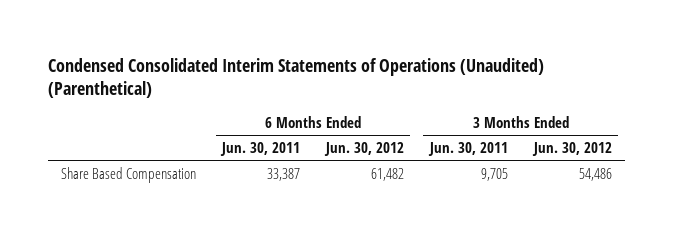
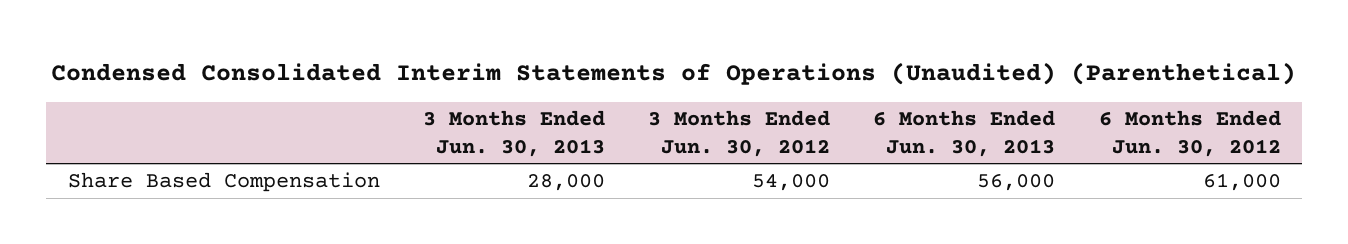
- | 6 Months Ended Jun. 30, 2011 | 6 Months Ended Jun. 30, 2012 | 3 Months Ended Jun. 30, 2011 | 3 Months Ended Jun. 30, 2012
+ | 3 Months Ended Jun. 30, 2013 | 3 Months Ended Jun. 30, 2012 | 6 Months Ended Jun. 30, 2013 | 6 Months Ended Jun. 30, 2012
- Share Based Compensation | 33,387 | 61,482 | 9,705 | 54,486
+ Share Based Compensation | 28,000 | 54,000 | 56,000 | 61,000

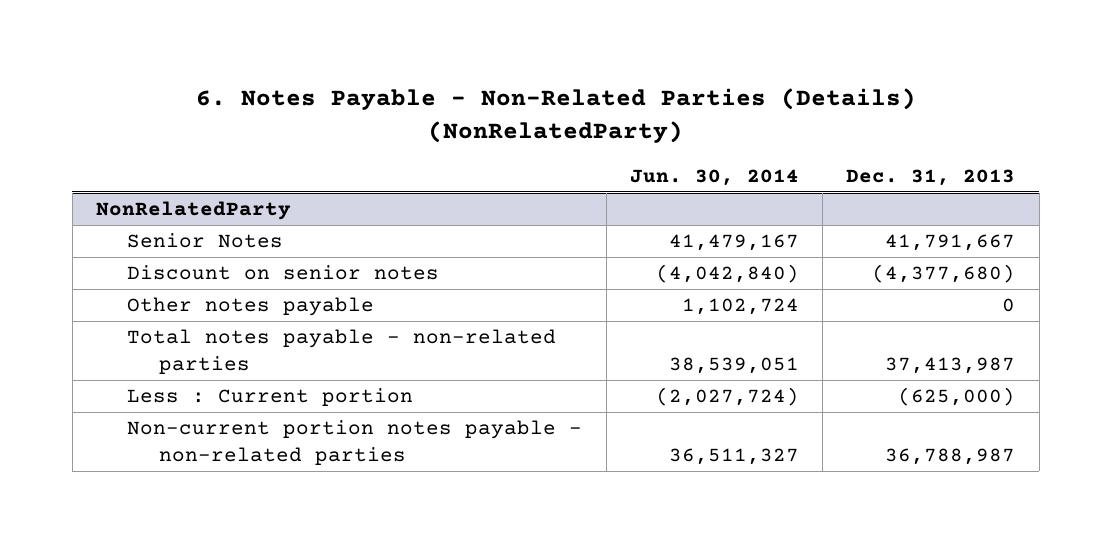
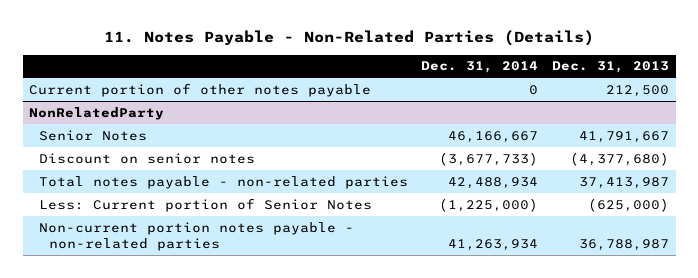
- 6. Notes Payable - Non-Related Parties (Details) (NonRelatedParty)
+ 11. Notes Payable - Non-Related Parties (Details)
- | Jun. 30, 2014 | Dec. 31, 2013
+ | Dec. 31, 2014 | Dec. 31, 2013
+ Current portion of other notes payable | 0 | 212,500
@ NonRelatedParty
- Other notes payable | 1,102,724 | 0
- Less : Current portion | (2,027,724) | (625,000)
+ Less: Current portion of Senior Notes | (1,225,000) | (625,000)

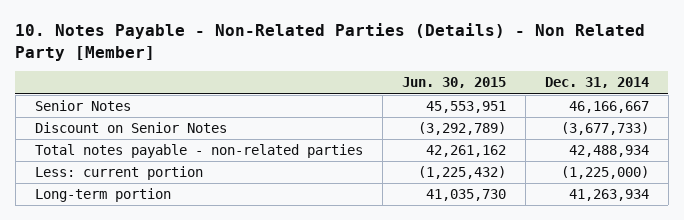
- 11. Notes Payable - Non-Related Parties (Details)
+ 10. Notes Payable - Non-Related Parties (Details) - Non Related Party [Member]
- | Dec. 31, 2014 | Dec. 31, 2013
+ | Jun. 30, 2015 | Dec. 31, 2014
- Current portion of other notes payable | 0 | 212,500
- NonRelatedParty
- Discount on senior notes | (3,677,733) | (4,377,680)
+ Discount on Senior Notes | (3,292,789) | (3,677,733)
- Less: Current portion of Senior Notes | (1,225,000) | (625,000)
- Non-current portion notes payable - non-related parties | 41,263,934 | 36,788,987
+ Less: current portion | (1,225,432) | (1,225,000)
+ Long-term portion | 41,035,730 | 41,263,934

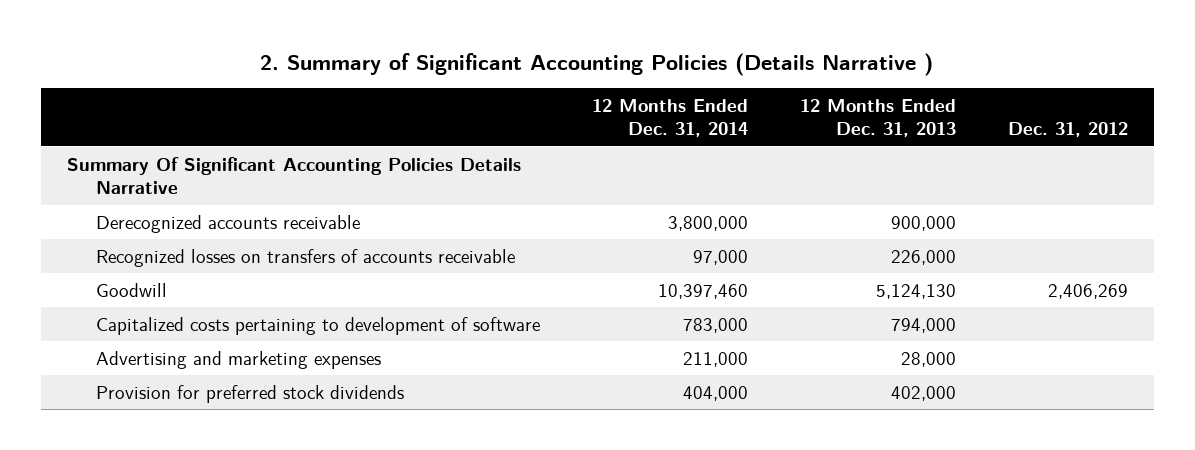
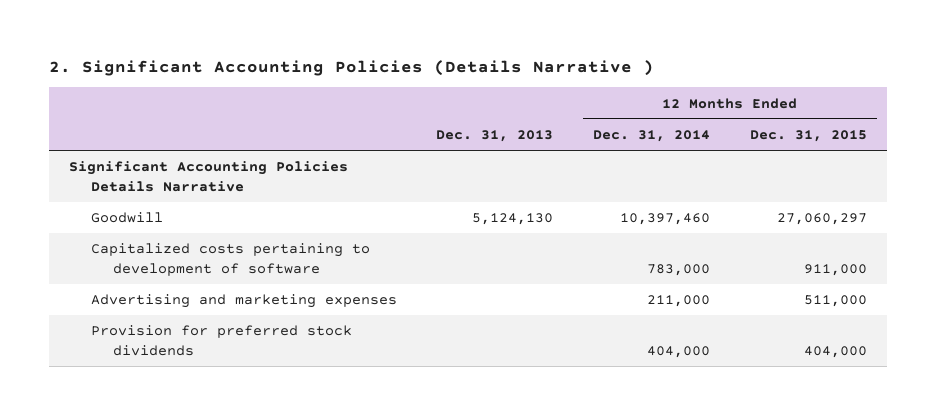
- 2. Summary of Significant Accounting Policies (Details Narrative )
+ 2. Significant Accounting Policies (Details Narrative )
- | 12 Months Ended Dec. 31, 2014 | 12 Months Ended Dec. 31, 2013 | Dec. 31, 2012
+ | Dec. 31, 2013 | 12 Months Ended Dec. 31, 2014 | 12 Months Ended Dec. 31, 2015
- Summary Of Significant Accounting Policies Details Narrative
- Derecognized accounts receivable | 3,800,000 | 900,000 |
- Recognized losses on transfers of accounts receivable | 97,000 | 226,000 |
+ Significant Accounting Policies Details Narrative

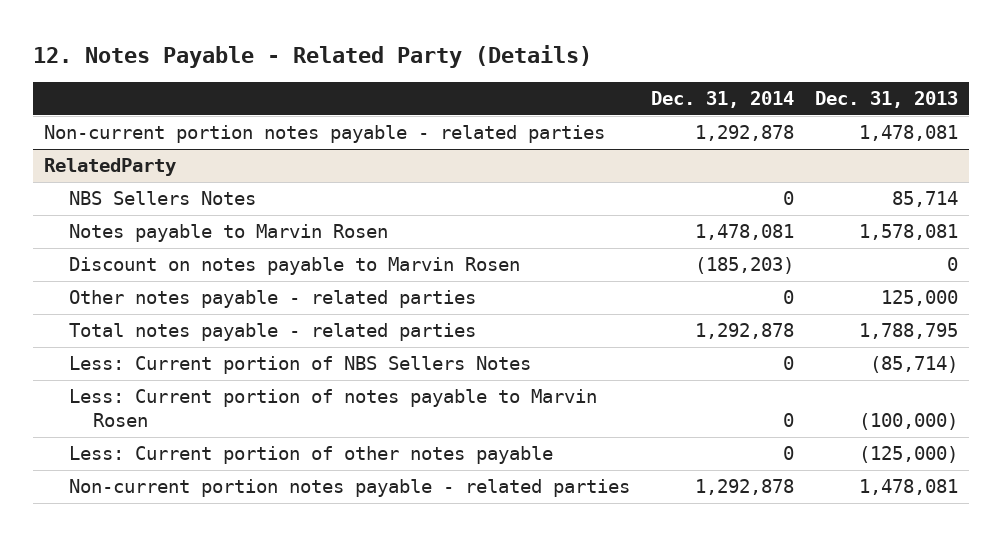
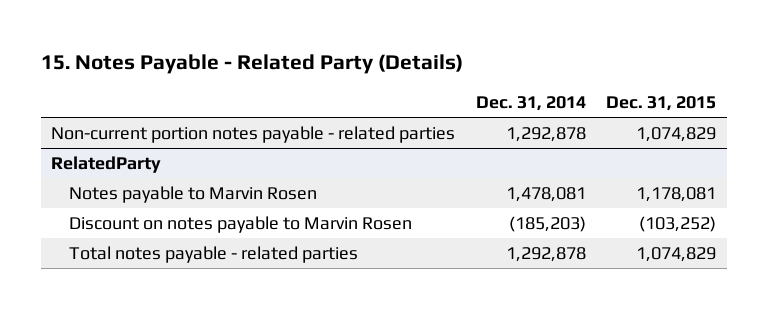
- 12. Notes Payable - Related Party (Details)
+ 15. Notes Payable - Related Party (Details)
- | Dec. 31, 2014 | Dec. 31, 2013
+ | Dec. 31, 2014 | Dec. 31, 2015
@ RelatedParty
- NBS Sellers Notes | 0 | 85,714
- Other notes payable - related parties | 0 | 125,000
- Less: Current portion of NBS Sellers Notes | 0 | (85,714)
- Less: Current portion of notes payable to Marvin Rosen | 0 | (100,000)
- Less: Current portion of other notes payable | 0 | (125,000)
- Non-current portion notes payable - related parties | 1,292,878 | 1,478,081

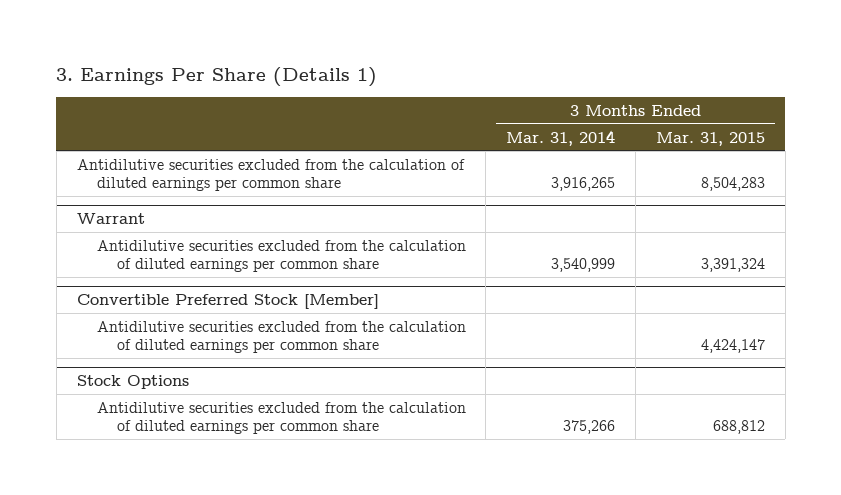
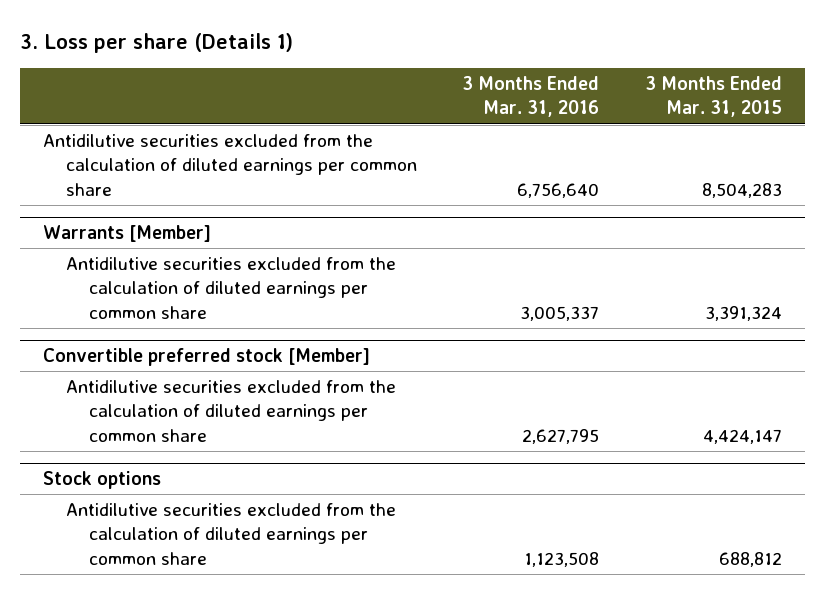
- 3. Earnings Per Share (Details 1)
+ 3. Loss per share (Details 1)
- | 3 Months Ended Mar. 31, 2014 | 3 Months Ended Mar. 31, 2015
+ | 3 Months Ended Mar. 31, 2016 | 3 Months Ended Mar. 31, 2015
- Warrant
+ Warrants [Member]
- Convertible Preferred Stock [Member]
+ Convertible preferred stock [Member]
- Stock Options
+ Stock options

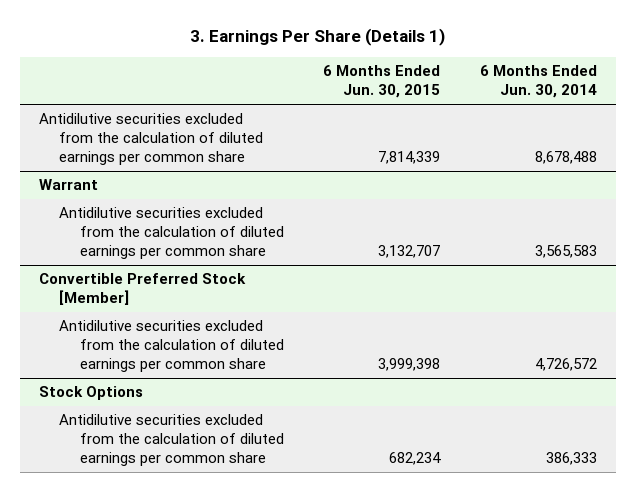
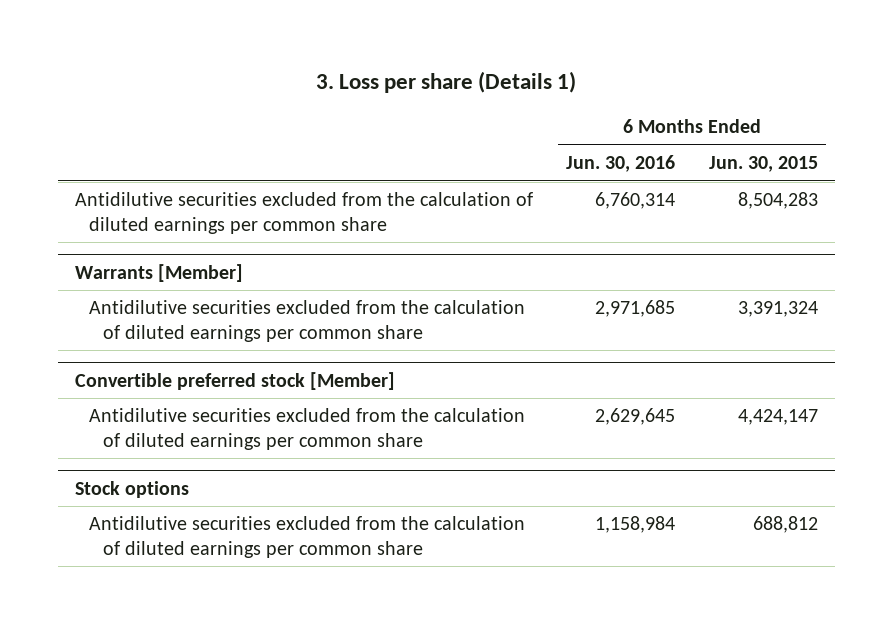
- 3. Earnings Per Share (Details 1)
+ 3. Loss per share (Details 1)
- | 6 Months Ended Jun. 30, 2015 | 6 Months Ended Jun. 30, 2014
+ | 6 Months Ended Jun. 30, 2016 | 6 Months Ended Jun. 30, 2015
- Antidilutive securities excluded from the calculation of diluted earnings per common share | 7,814,339 | 8,678,488
- Warrant
- Antidilutive securities excluded from the calculation of diluted earnings per common share | 3,132,707 | 3,565,583
- Convertible Preferred Stock [Member]
- Antidilutive securities excluded from the calculation of diluted earnings per common share | 3,999,398 | 4,726,572
- Stock Options
- Antidilutive securities excluded from the calculation of diluted earnings per common share | 682,234 | 386,333
+ Antidilutive securities excluded from the calculation of diluted earnings per common share | 6,760,314 | 8,504,283
+ Warrants [Member]
+ Antidilutive securities excluded from the calculation of diluted earnings per common share | 2,971,685 | 3,391,324
+ Convertible preferred stock [Member]
+ Antidilutive securities excluded from the calculation of diluted earnings per common share | 2,629,645 | 4,424,147
+ Stock options
+ Antidilutive securities excluded from the calculation of diluted earnings per common share | 1,158,984 | 688,812

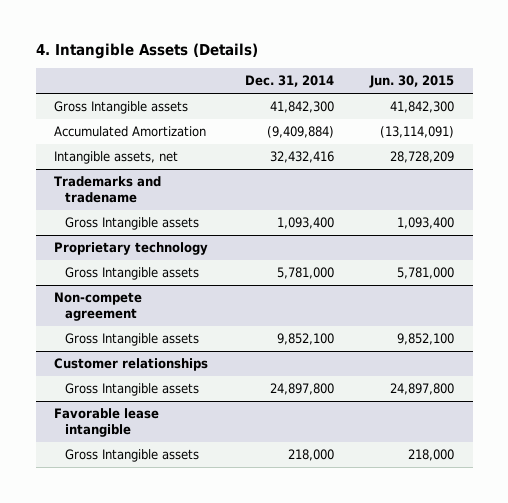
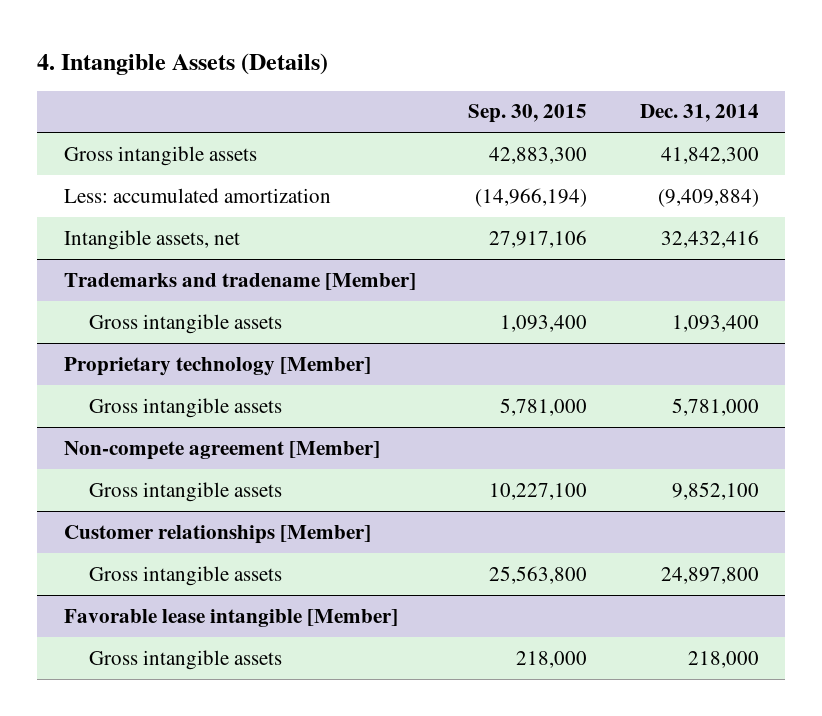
- | Dec. 31, 2014 | Jun. 30, 2015
+ | Sep. 30, 2015 | Dec. 31, 2014
- Gross Intangible assets | 41,842,300 | 41,842,300
- Accumulated Amortization | (9,409,884) | (13,114,091)
+ Gross intangible assets | 42,883,300 | 41,842,300
+ Less: accumulated amortization | (14,966,194) | (9,409,884)
- Trademarks and tradename
- Gross Intangible assets | 1,093,400 | 1,093,400
- Proprietary technology
- Gross Intangible assets | 5,781,000 | 5,781,000
- Non-compete agreement
- Gross Intangible assets | 9,852,100 | 9,852,100
- Customer relationships
- Gross Intangible assets | 24,897,800 | 24,897,800
- Favorable lease intangible
- Gross Intangible assets | 218,000 | 218,000
+ Trademarks and tradename [Member]
+ Gross intangible assets | 1,093,400 | 1,093,400
+ Proprietary technology [Member]
+ Gross intangible assets | 5,781,000 | 5,781,000
+ Non-compete agreement [Member]
+ Gross intangible assets | 10,227,100 | 9,852,100
+ Customer relationships [Member]
+ Gross intangible assets | 25,563,800 | 24,897,800
+ Favorable lease intangible [Member]
+ Gross intangible assets | 218,000 | 218,000

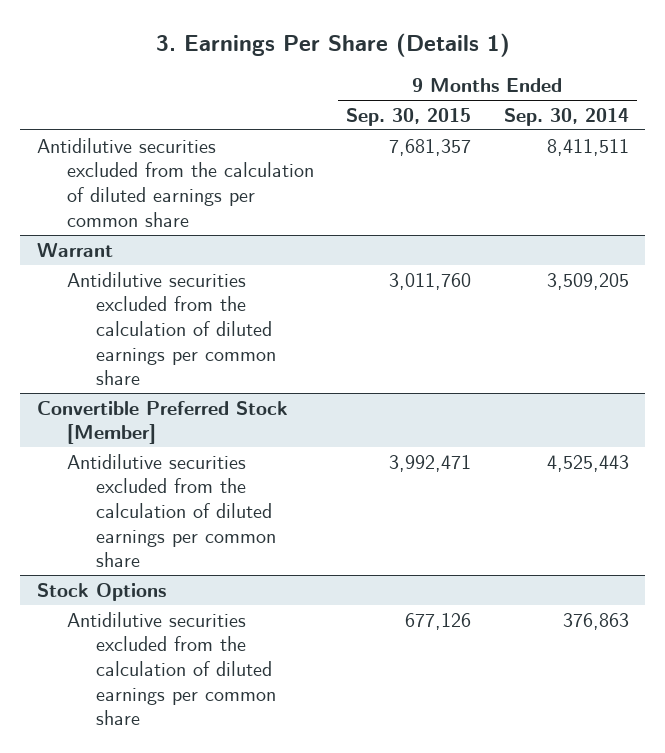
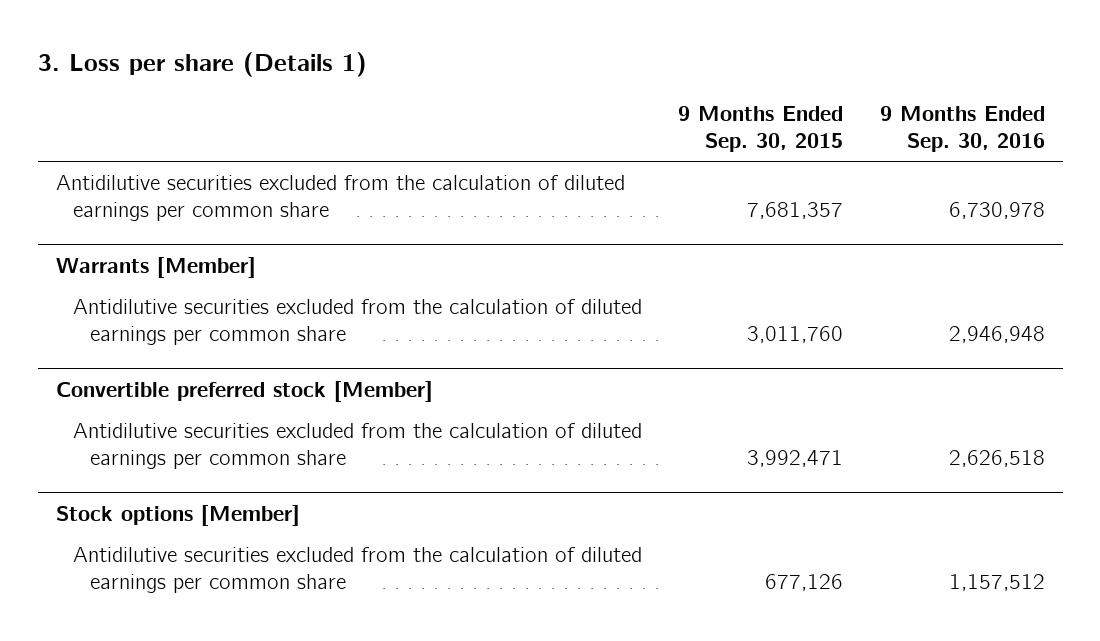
- 3. Earnings Per Share (Details 1)
+ 3. Loss per share (Details 1)
- | 9 Months Ended Sep. 30, 2015 | 9 Months Ended Sep. 30, 2014
+ | 9 Months Ended Sep. 30, 2015 | 9 Months Ended Sep. 30, 2016
- Warrant
+ Warrants [Member]
- Convertible Preferred Stock [Member]
+ Convertible preferred stock [Member]
- Stock Options
+ Stock options [Member]

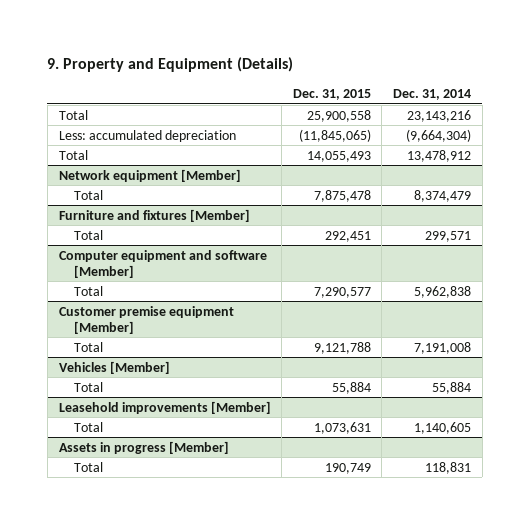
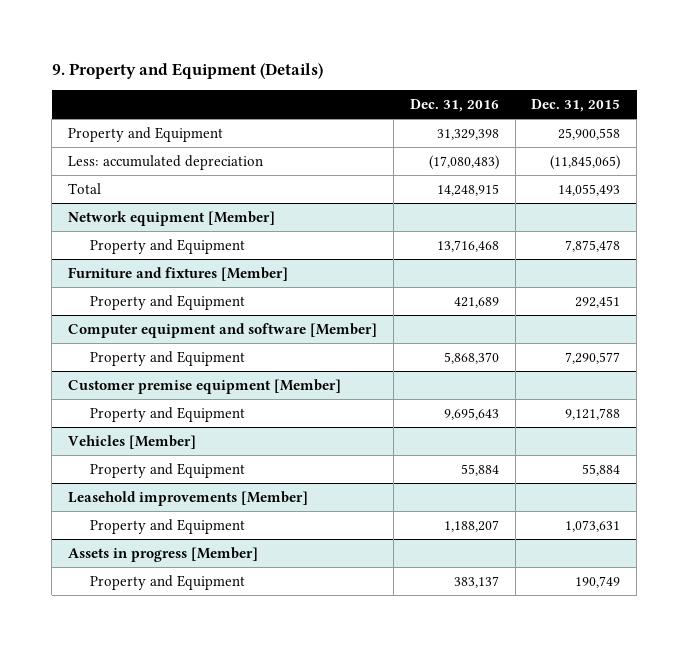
- | Dec. 31, 2015 | Dec. 31, 2014
+ | Dec. 31, 2016 | Dec. 31, 2015
- Total | 25,900,558 | 23,143,216
+ Property and Equipment | 31,329,398 | 25,900,558
@ Network equipment [Member]
- Total | 7,875,478 | 8,374,479
+ Property and Equipment | 13,716,468 | 7,875,478
@ Furniture and fixtures [Member]
- Total | 292,451 | 299,571
+ Property and Equipment | 421,689 | 292,451
@ Computer equipment and software [Member]
- Total | 7,290,577 | 5,962,838
+ Property and Equipment | 5,868,370 | 7,290,577
@ Customer premise equipment [Member]
- Total | 9,121,788 | 7,191,008
+ Property and Equipment | 9,695,643 | 9,121,788
@ Vehicles [Member]
- Total | 55,884 | 55,884
+ Property and Equipment | 55,884 | 55,884
@ Leasehold improvements [Member]
- Total | 1,073,631 | 1,140,605
+ Property and Equipment | 1,188,207 | 1,073,631
@ Assets in progress [Member]
- Total | 190,749 | 118,831
+ Property and Equipment | 383,137 | 190,749

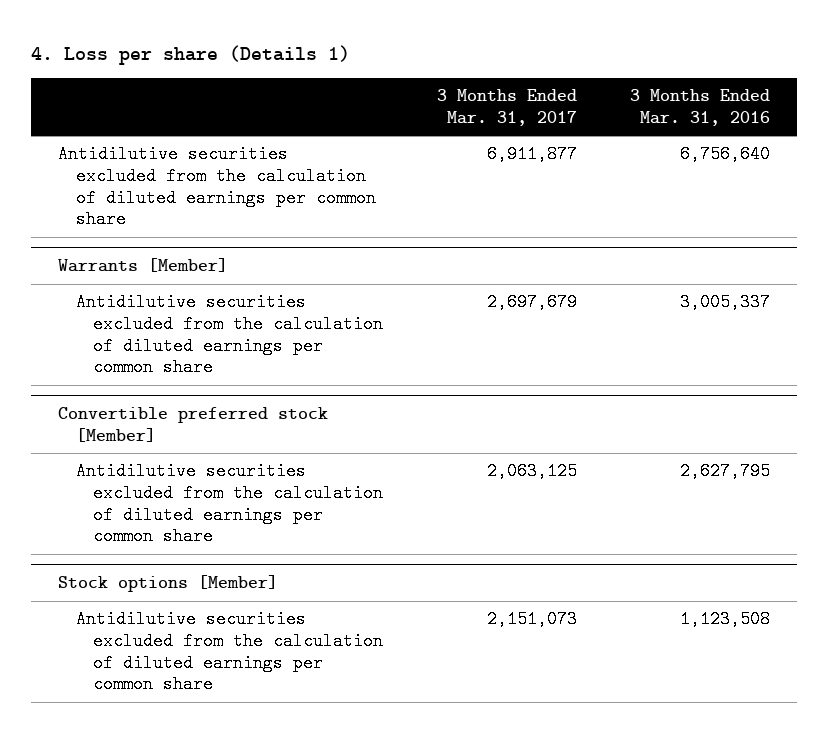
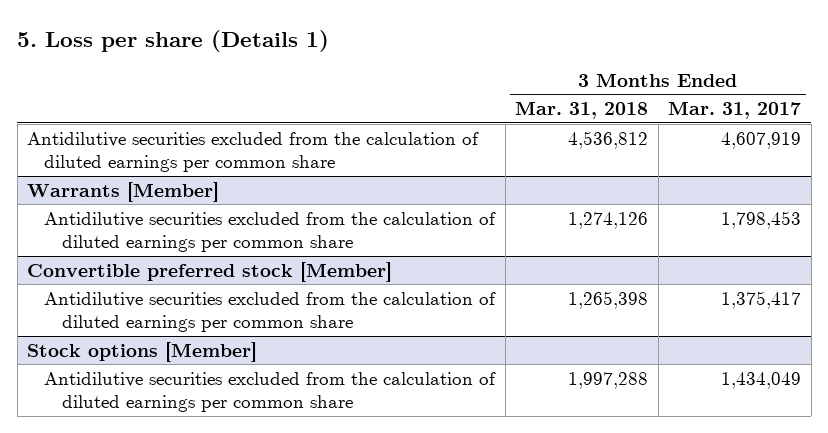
- 4. Loss per share (Details 1)
+ 5. Loss per share (Details 1)
- | 3 Months Ended Mar. 31, 2017 | 3 Months Ended Mar. 31, 2016
+ | 3 Months Ended Mar. 31, 2018 | 3 Months Ended Mar. 31, 2017
- Antidilutive securities excluded from the calculation of diluted earnings per common share | 6,911,877 | 6,756,640
+ Antidilutive securities excluded from the calculation of diluted earnings per common share | 4,536,812 | 4,607,919
@ Warrants [Member]
- Antidilutive securities excluded from the calculation of diluted earnings per common share | 2,697,679 | 3,005,337
+ Antidilutive securities excluded from the calculation of diluted earnings per common share | 1,274,126 | 1,798,453
@ Convertible preferred stock [Member]
- Antidilutive securities excluded from the calculation of diluted earnings per common share | 2,063,125 | 2,627,795
+ Antidilutive securities excluded from the calculation of diluted earnings per common share | 1,265,398 | 1,375,417
@ Stock options [Member]
- Antidilutive securities excluded from the calculation of diluted earnings per common share | 2,151,073 | 1,123,508
+ Antidilutive securities excluded from the calculation of diluted earnings per common share | 1,997,288 | 1,434,049

